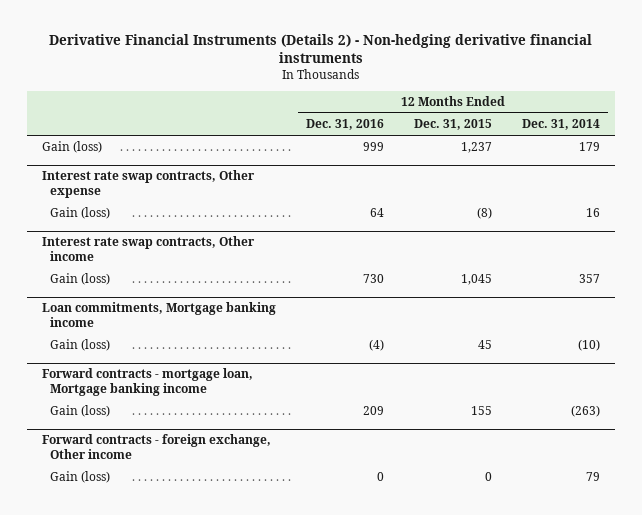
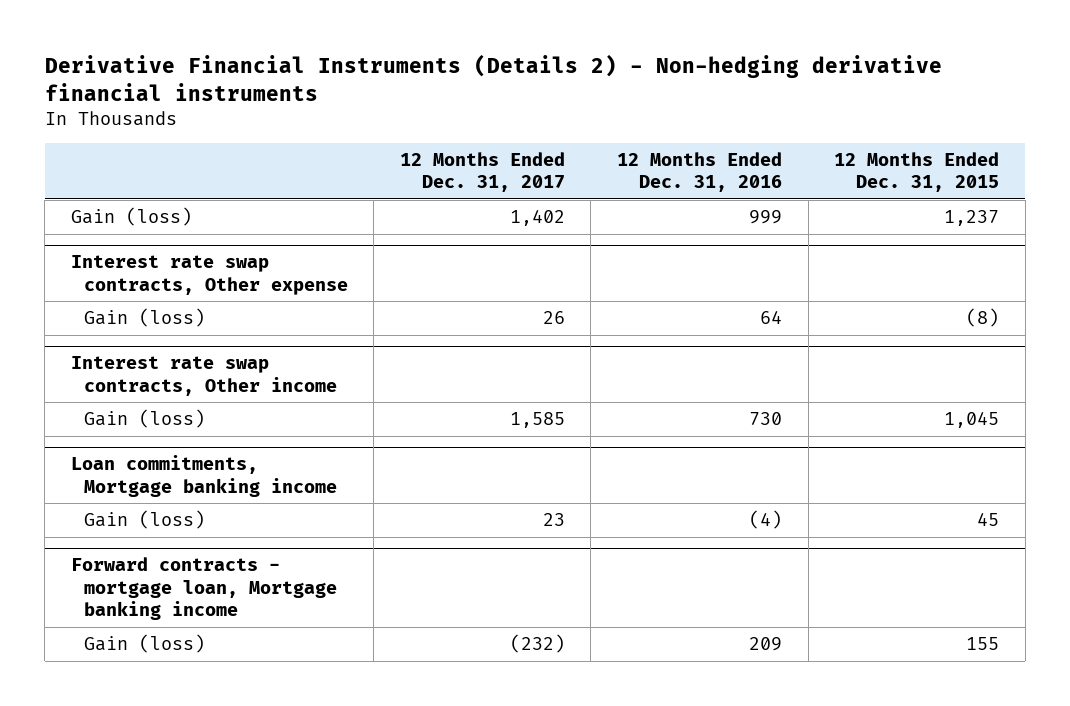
- | 12 Months Ended Dec. 31, 2016 | 12 Months Ended Dec. 31, 2015 | 12 Months Ended Dec. 31, 2014
+ | 12 Months Ended Dec. 31, 2017 | 12 Months Ended Dec. 31, 2016 | 12 Months Ended Dec. 31, 2015
- Forward contracts - foreign exchange, Other income
- Gain (loss) | 0 | 0 | 79

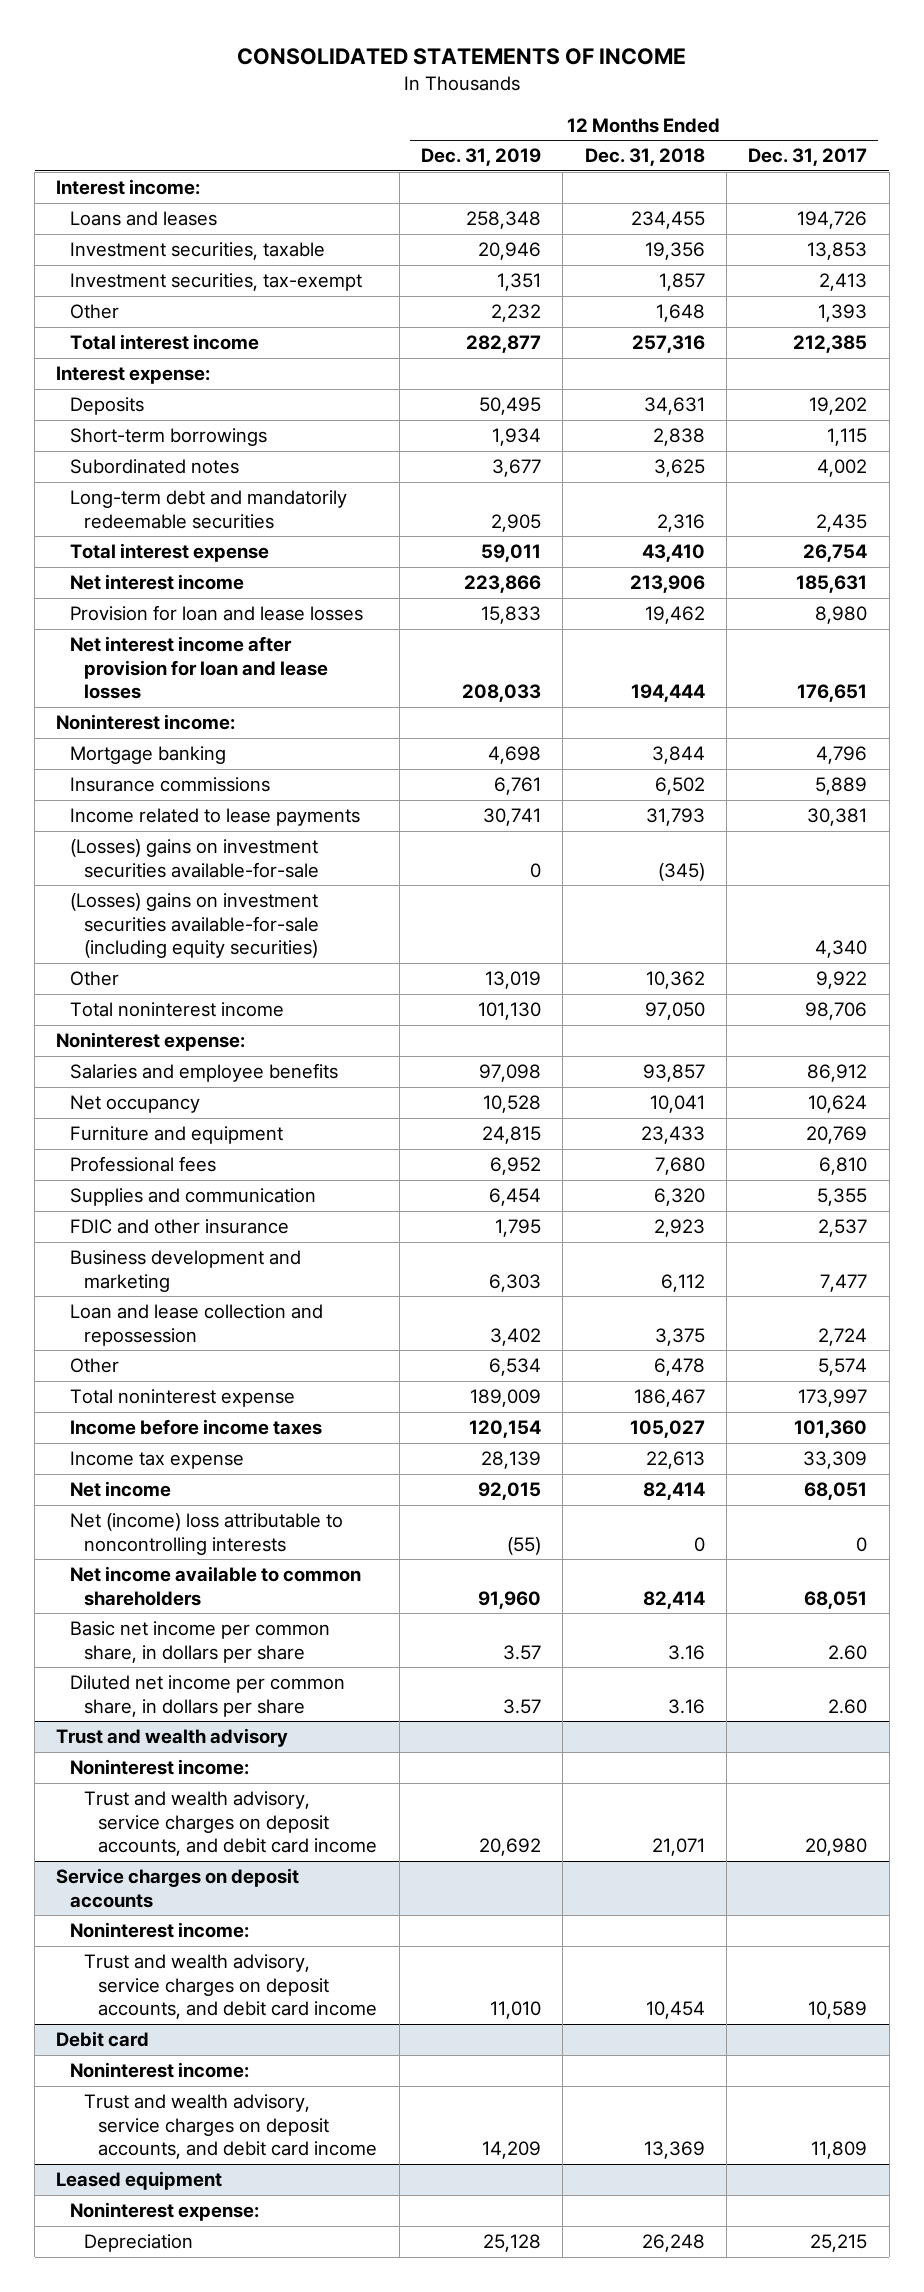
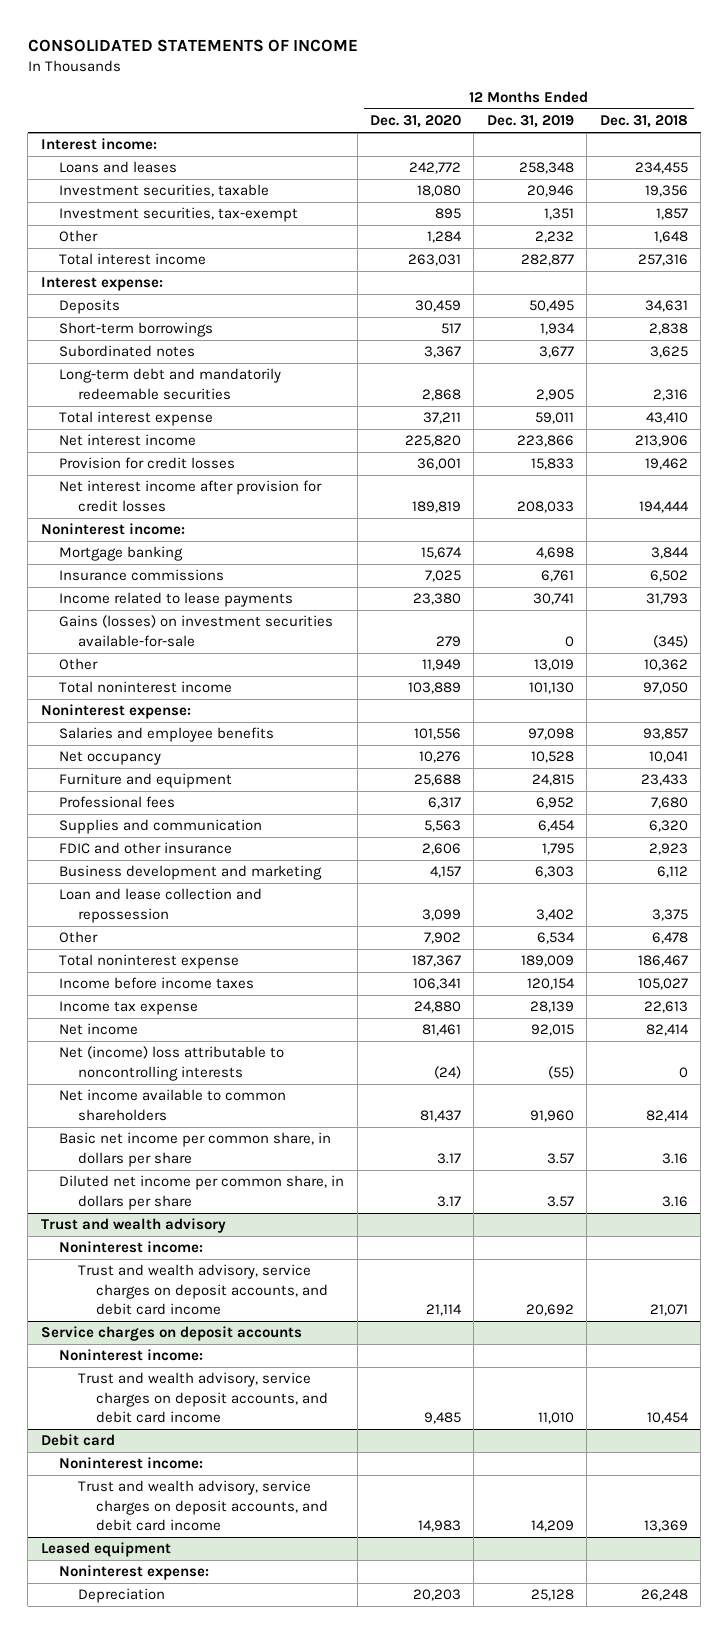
- | 12 Months Ended Dec. 31, 2019 | 12 Months Ended Dec. 31, 2018 | 12 Months Ended Dec. 31, 2017
+ | 12 Months Ended Dec. 31, 2020 | 12 Months Ended Dec. 31, 2019 | 12 Months Ended Dec. 31, 2018
- Provision for loan and lease losses | 15,833 | 19,462 | 8,980
- Net interest income after provision for loan and lease losses | 208,033 | 194,444 | 176,651
+ Provision for credit losses | 36,001 | 15,833 | 19,462
+ Net interest income after provision for credit losses | 189,819 | 208,033 | 194,444
- (Losses) gains on investment securities available-for-sale | 0 | (345) |
- (Losses) gains on investment securities available-for-sale (including equity securities) | | | 4,340
+ Gains (losses) on investment securities available-for-sale | 279 | 0 | (345)

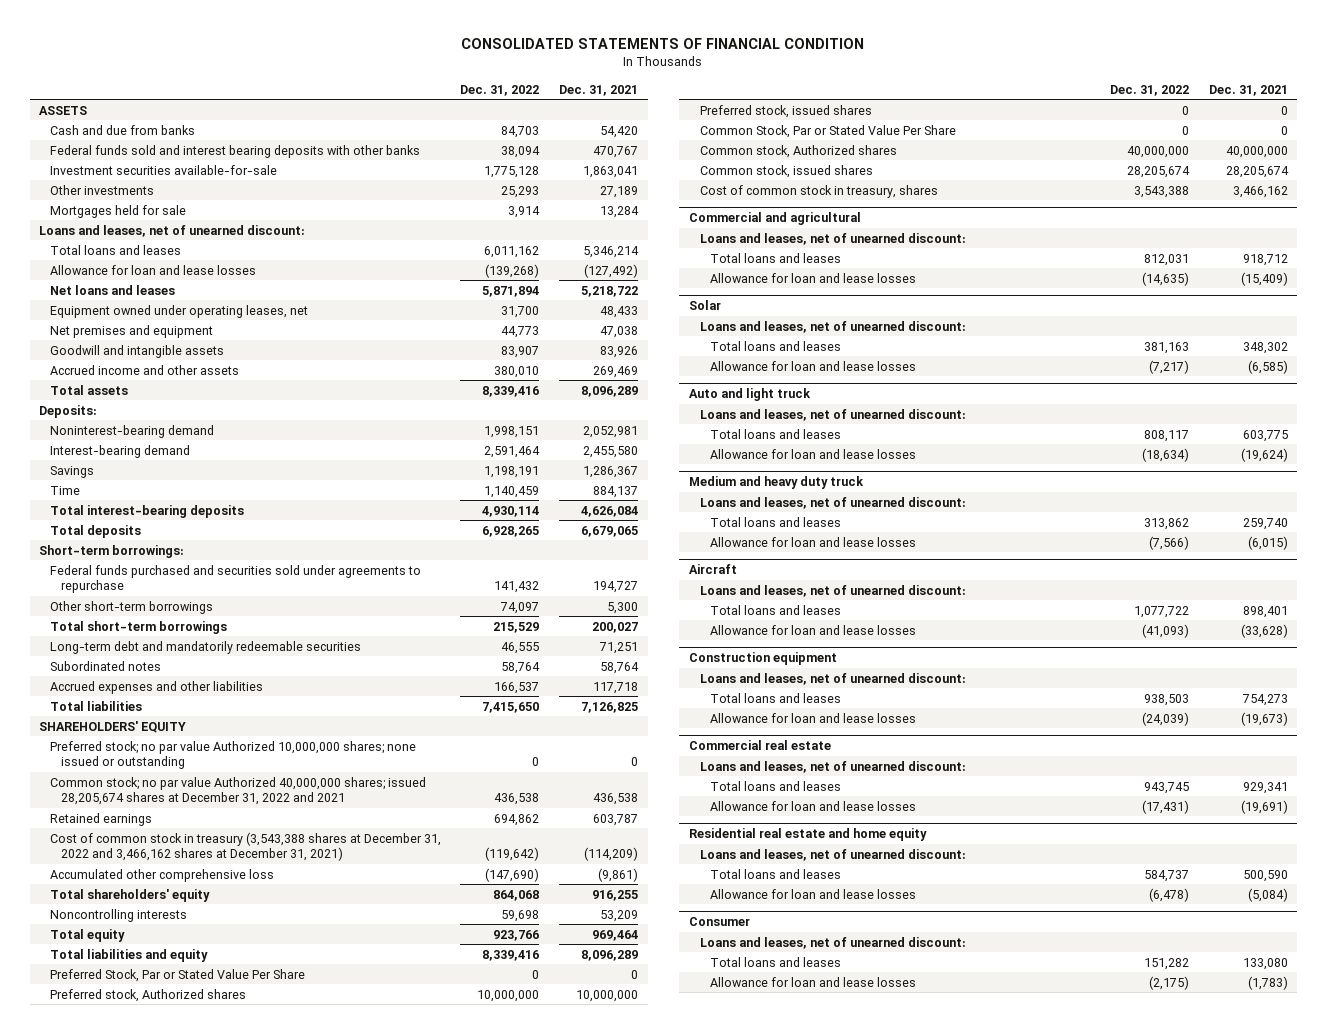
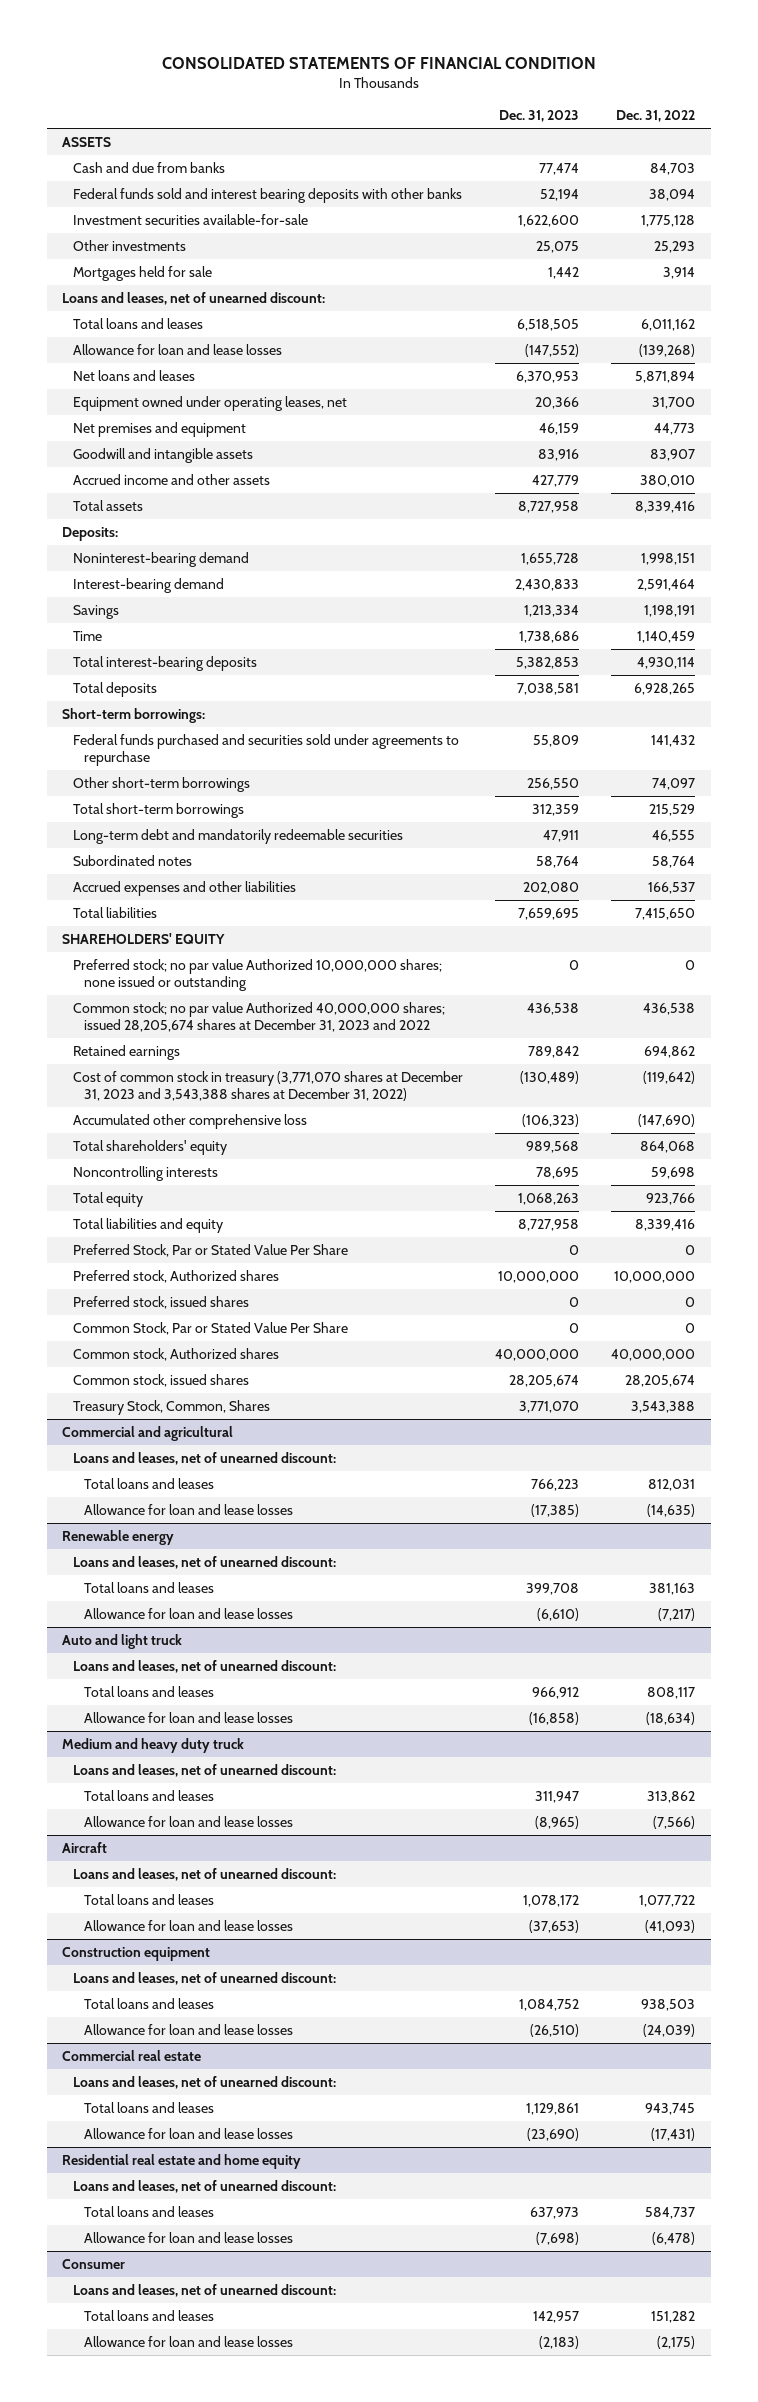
- | Dec. 31, 2022 | Dec. 31, 2021
+ | Dec. 31, 2023 | Dec. 31, 2022
- Common stock; no par value Authorized 40,000,000 shares; issued 28,205,674 shares at December 31, 2022 and 2021 | 436,538 | 436,538
+ Common stock; no par value Authorized 40,000,000 shares; issued 28,205,674 shares at December 31, 2023 and 2022 | 436,538 | 436,538
- Cost of common stock in treasury (3,543,388 shares at December 31, 2022 and 3,466,162 shares at December 31, 2021) | (119,642) | (114,209)
+ Cost of common stock in treasury (3,771,070 shares at December 31, 2023 and 3,543,388 shares at December 31, 2022) | (130,489) | (119,642)
- Cost of common stock in treasury, shares | 3,543,388 | 3,466,162
+ Treasury Stock, Common, Shares | 3,771,070 | 3,543,388
- Solar
+ Renewable energy

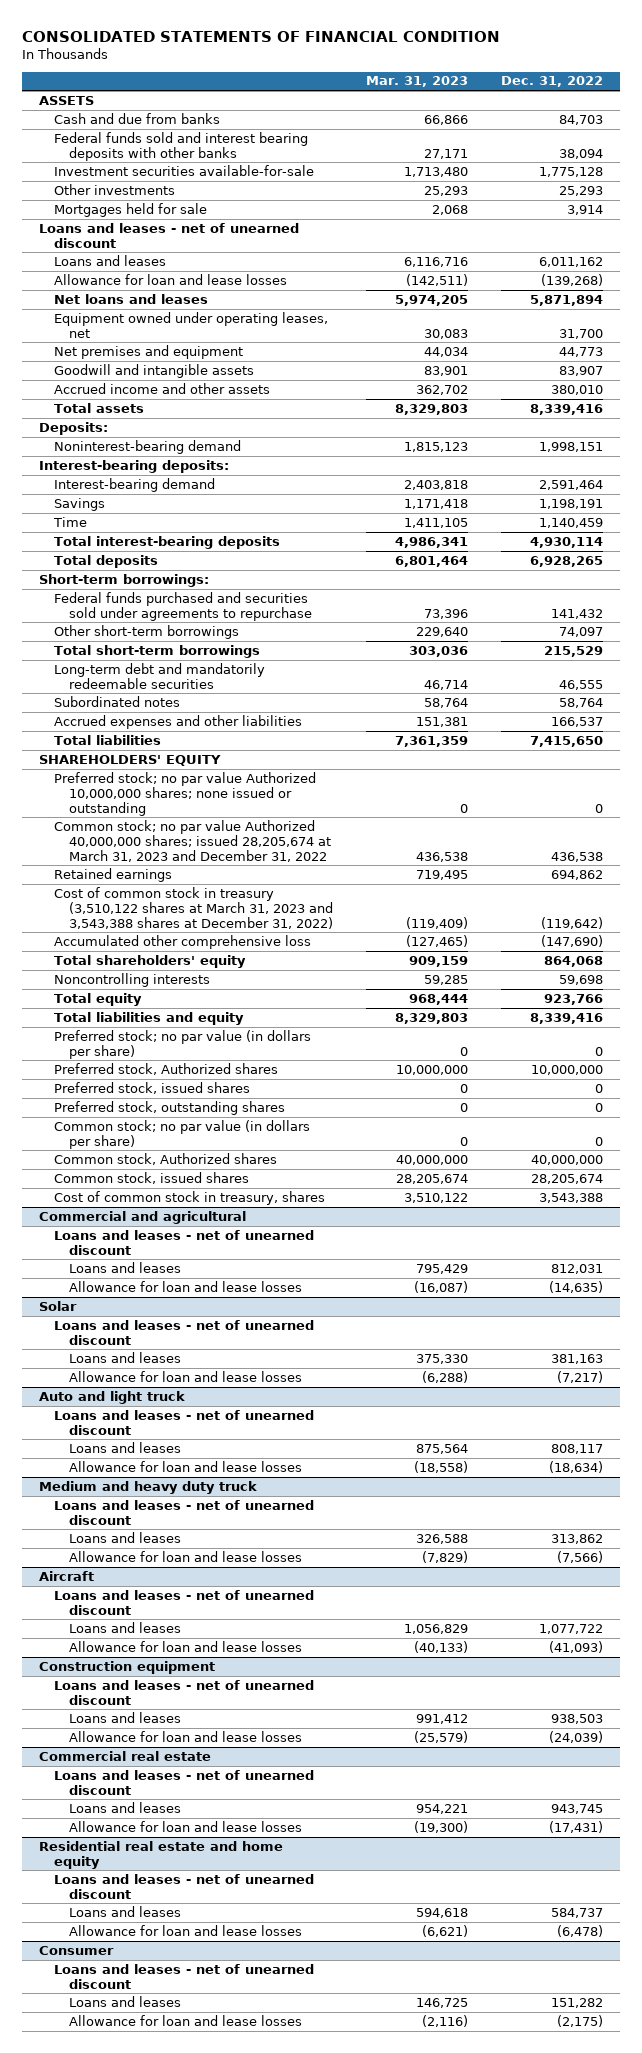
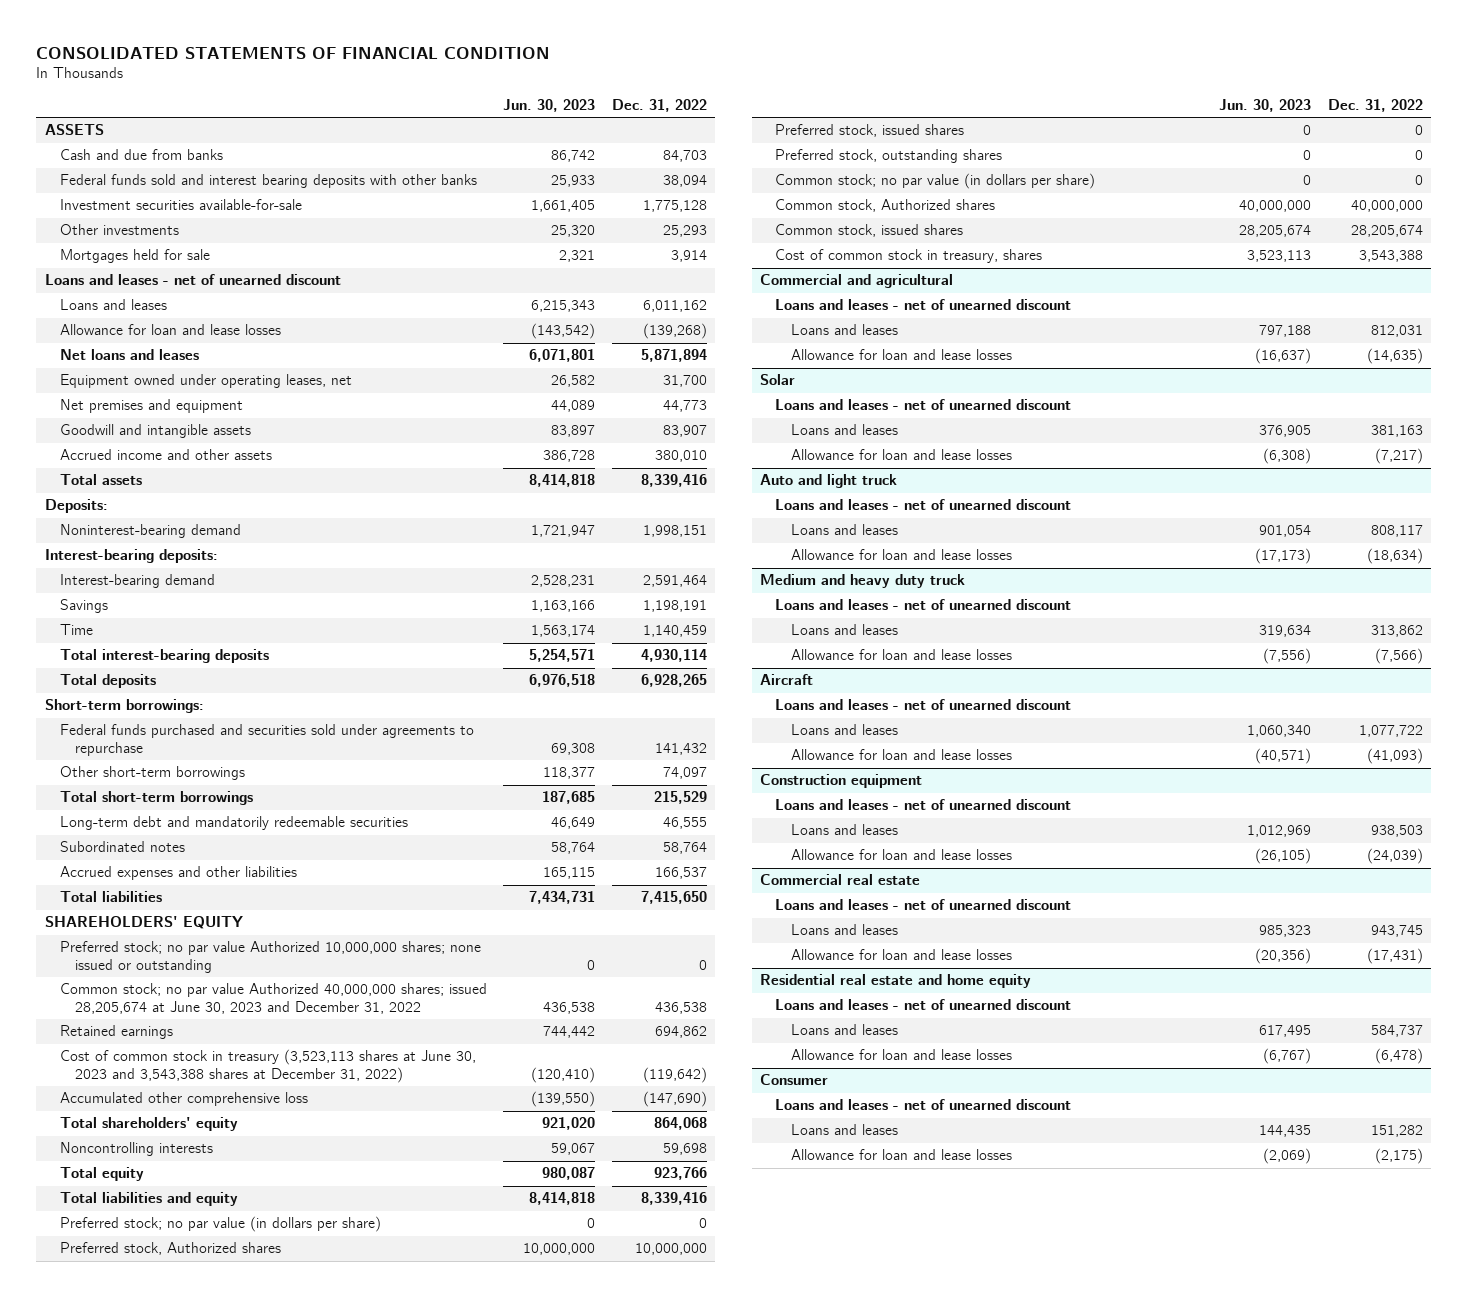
- | Mar. 31, 2023 | Dec. 31, 2022
+ | Jun. 30, 2023 | Dec. 31, 2022
- Common stock; no par value Authorized 40,000,000 shares; issued 28,205,674 at March 31, 2023 and December 31, 2022 | 436,538 | 436,538
+ Common stock; no par value Authorized 40,000,000 shares; issued 28,205,674 at June 30, 2023 and December 31, 2022 | 436,538 | 436,538
- Cost of common stock in treasury (3,510,122 shares at March 31, 2023 and 3,543,388 shares at December 31, 2022) | (119,409) | (119,642)
+ Cost of common stock in treasury (3,523,113 shares at June 30, 2023 and 3,543,388 shares at December 31, 2022) | (120,410) | (119,642)

